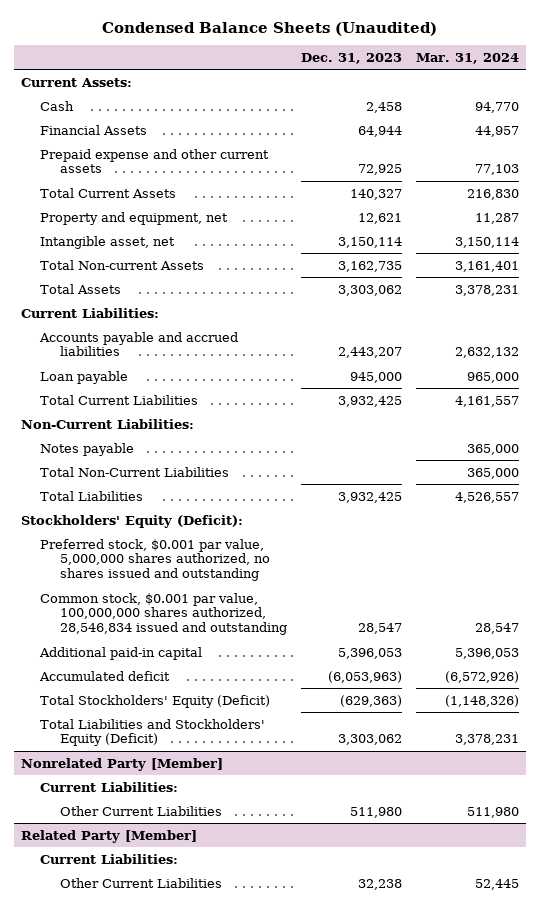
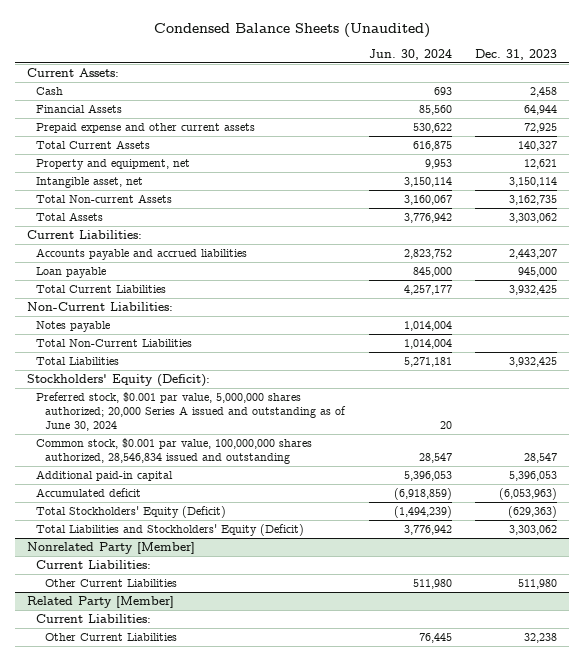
- | Dec. 31, 2023 | Mar. 31, 2024
+ | Jun. 30, 2024 | Dec. 31, 2023
- Preferred stock, $0.001 par value, 5,000,000 shares authorized, no shares issued and outstanding
+ Preferred stock, $0.001 par value, 5,000,000 shares authorized; 20,000 Series A issued and outstanding as of June 30, 2024 | 20 |

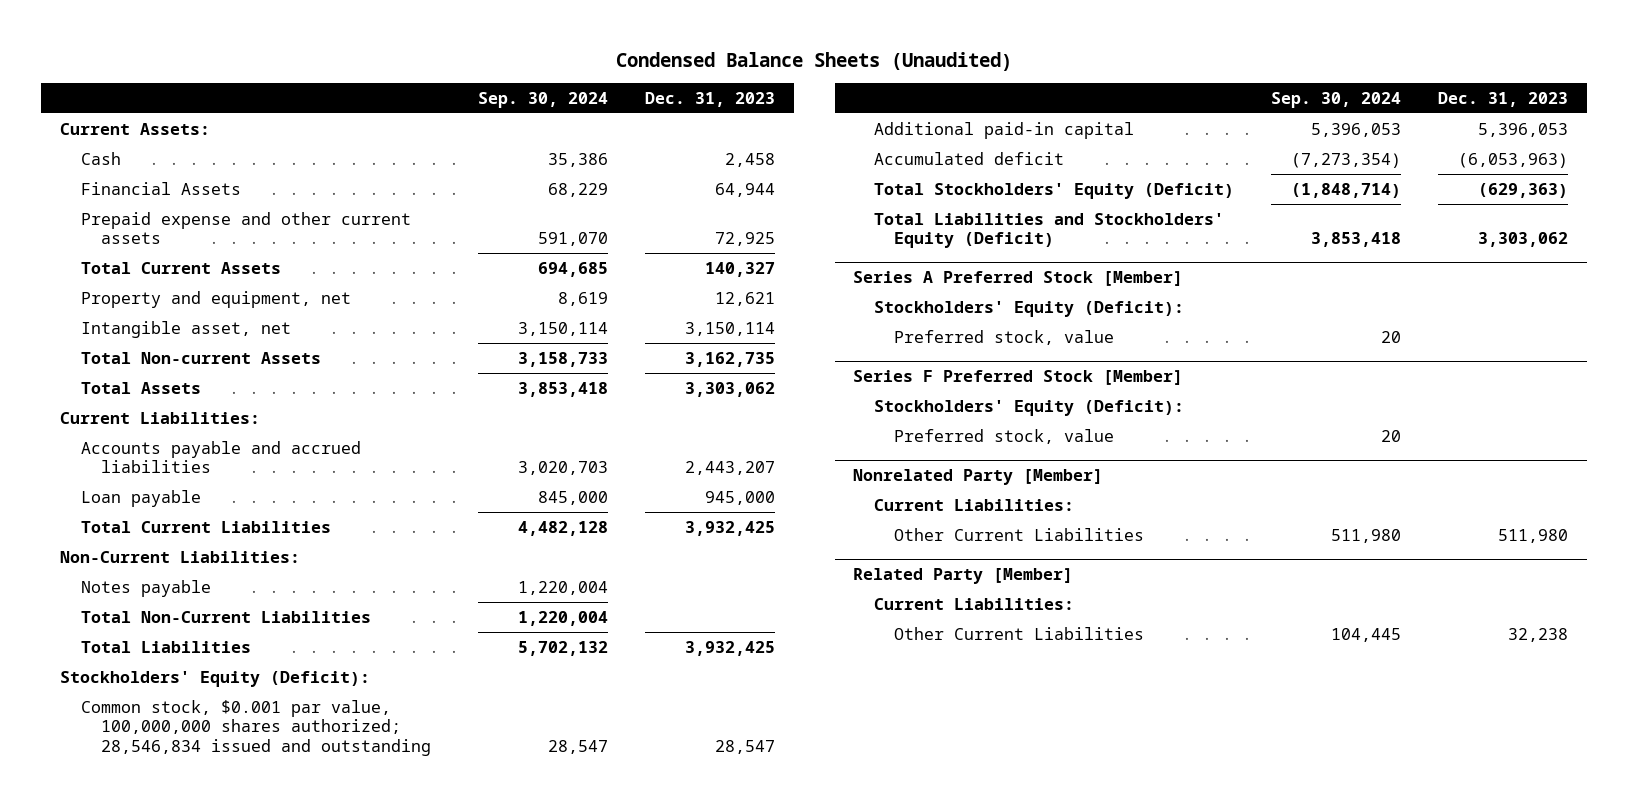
- | Jun. 30, 2024 | Dec. 31, 2023
+ | Sep. 30, 2024 | Dec. 31, 2023
- Preferred stock, $0.001 par value, 5,000,000 shares authorized; 20,000 Series A issued and outstanding as of June 30, 2024 | 20 |
- Common stock, $0.001 par value, 100,000,000 shares authorized, 28,546,834 issued and outstanding | 28,547 | 28,547
+ Common stock, $0.001 par value, 100,000,000 shares authorized; 28,546,834 issued and outstanding | 28,547 | 28,547
+ Series A Preferred Stock [Member]
+ Stockholders' Equity (Deficit):
+ Preferred stock, value | 20 |
+ Series F Preferred Stock [Member]
+ Stockholders' Equity (Deficit):
+ Preferred stock, value | 20 |

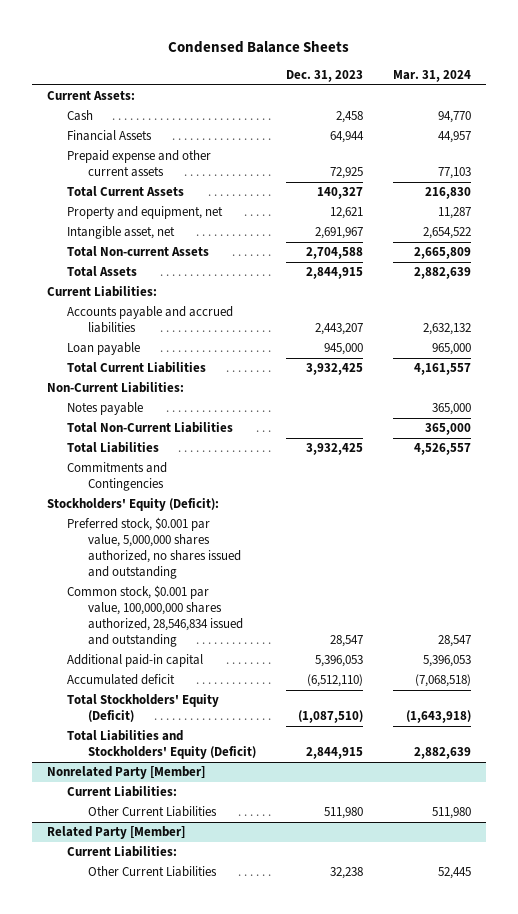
- Condensed Balance Sheets (Unaudited)
+ Condensed Balance Sheets
- | Sep. 30, 2024 | Dec. 31, 2023
+ | Dec. 31, 2023 | Mar. 31, 2024
- Intangible asset, net | 3,150,114 | 3,150,114
- Total Non-current Assets | 3,158,733 | 3,162,735
- Total Assets | 3,853,418 | 3,303,062
+ Intangible asset, net | 2,691,967 | 2,654,522
+ Total Non-current Assets | 2,704,588 | 2,665,809
+ Total Assets | 2,844,915 | 2,882,639
+ Commitments and Contingencies
- Common stock, $0.001 par value, 100,000,000 shares authorized; 28,546,834 issued and outstanding | 28,547 | 28,547
+ Preferred stock, $0.001 par value, 5,000,000 shares authorized, no shares issued and outstanding
+ Common stock, $0.001 par value, 100,000,000 shares authorized, 28,546,834 issued and outstanding | 28,547 | 28,547
- Accumulated deficit | (7,273,354) | (6,053,963)
- Total Stockholders' Equity (Deficit) | (1,848,714) | (629,363)
- Total Liabilities and Stockholders' Equity (Deficit) | 3,853,418 | 3,303,062
- Series A Preferred Stock [Member]
- Stockholders' Equity (Deficit):
- Preferred stock, value | 20 |
- Series F Preferred Stock [Member]
- Stockholders' Equity (Deficit):
- Preferred stock, value | 20 |
+ Accumulated deficit | (6,512,110) | (7,068,518)
+ Total Stockholders' Equity (Deficit) | (1,087,510) | (1,643,918)
+ Total Liabilities and Stockholders' Equity (Deficit) | 2,844,915 | 2,882,639

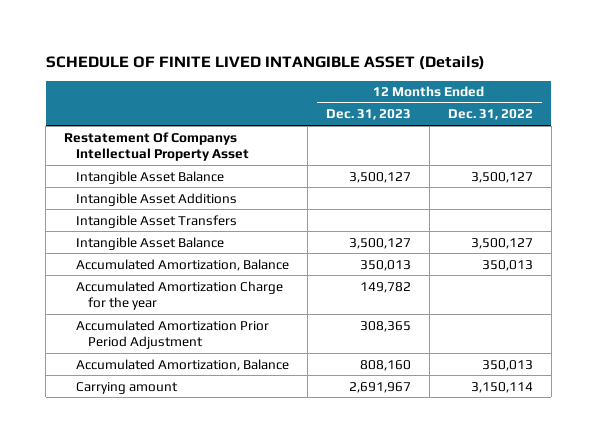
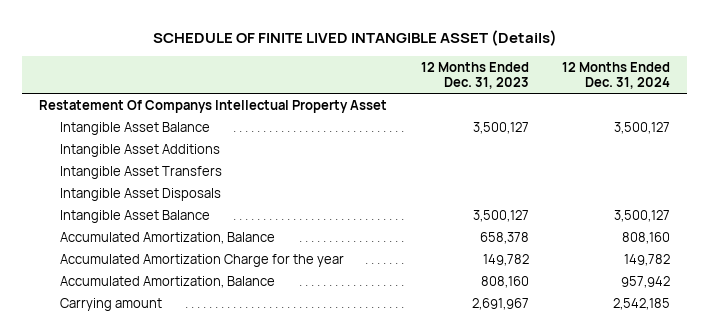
- | 12 Months Ended Dec. 31, 2023 | 12 Months Ended Dec. 31, 2022
+ | 12 Months Ended Dec. 31, 2023 | 12 Months Ended Dec. 31, 2024
+ Intangible Asset Disposals
- Accumulated Amortization, Balance | 350,013 | 350,013
+ Accumulated Amortization, Balance | 658,378 | 808,160
- Accumulated Amortization Prior Period Adjustment | 308,365 |

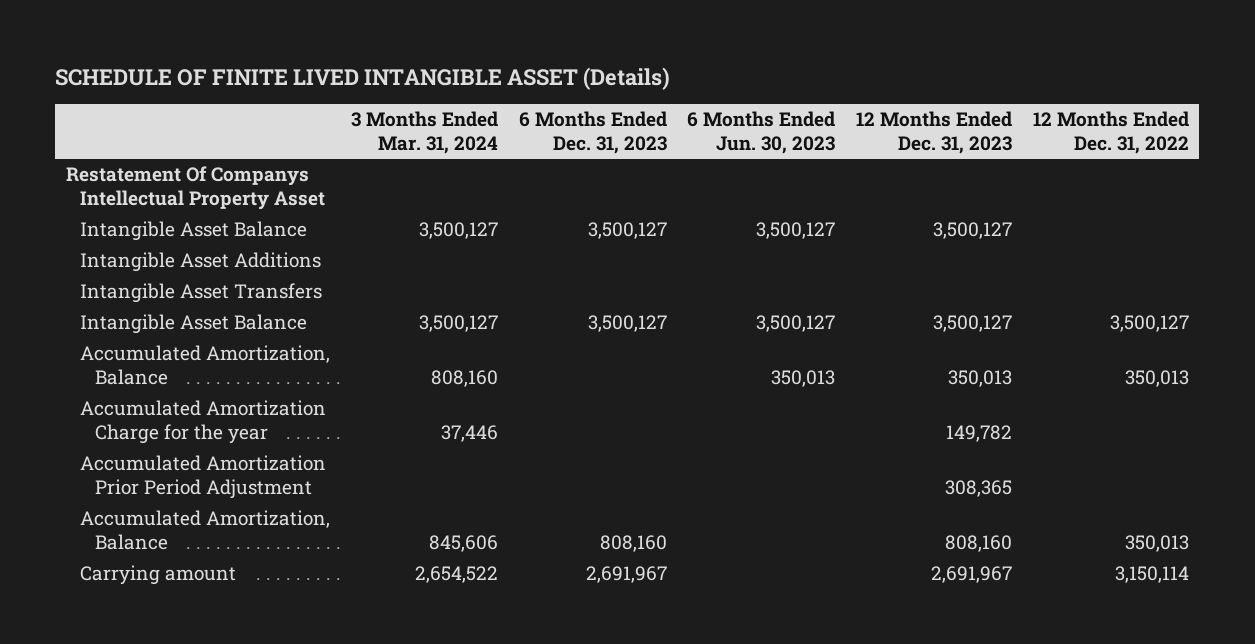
- | 12 Months Ended Dec. 31, 2023 | 12 Months Ended Dec. 31, 2024
+ | 3 Months Ended Mar. 31, 2024 | 6 Months Ended Dec. 31, 2023 | 6 Months Ended Jun. 30, 2023 | 12 Months Ended Dec. 31, 2023 | 12 Months Ended Dec. 31, 2022
- Intangible Asset Disposals
- Accumulated Amortization, Balance | 658,378 | 808,160
+ Accumulated Amortization, Balance | 808,160 | | 350,013 | 350,013 | 350,013
+ Accumulated Amortization Prior Period Adjustment | | | | 308,365 |

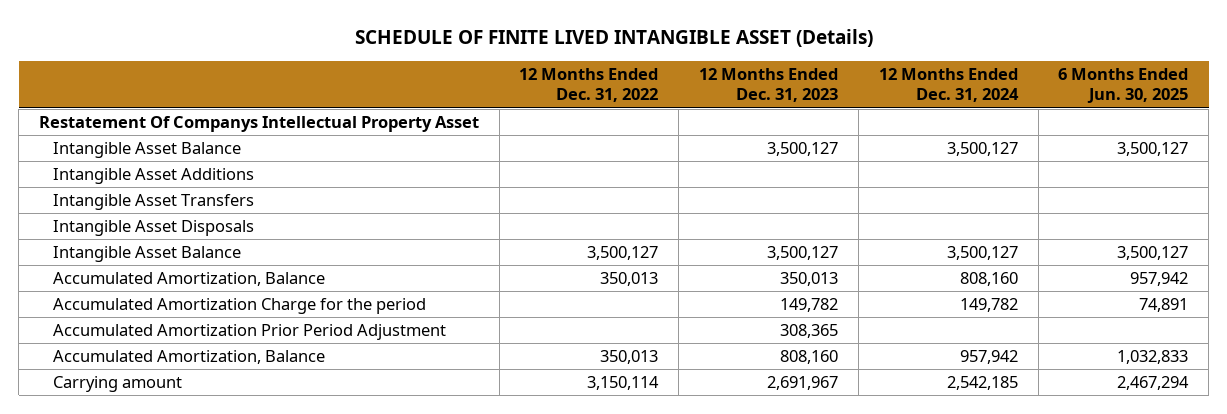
- | 3 Months Ended Mar. 31, 2024 | 6 Months Ended Dec. 31, 2023 | 6 Months Ended Jun. 30, 2023 | 12 Months Ended Dec. 31, 2023 | 12 Months Ended Dec. 31, 2022
+ | 12 Months Ended Dec. 31, 2022 | 12 Months Ended Dec. 31, 2023 | 12 Months Ended Dec. 31, 2024 | 6 Months Ended Jun. 30, 2025
+ Intangible Asset Disposals
- Accumulated Amortization Charge for the year | 37,446 | | | 149,782 |
+ Accumulated Amortization Charge for the period | | 149,782 | 149,782 | 74,891

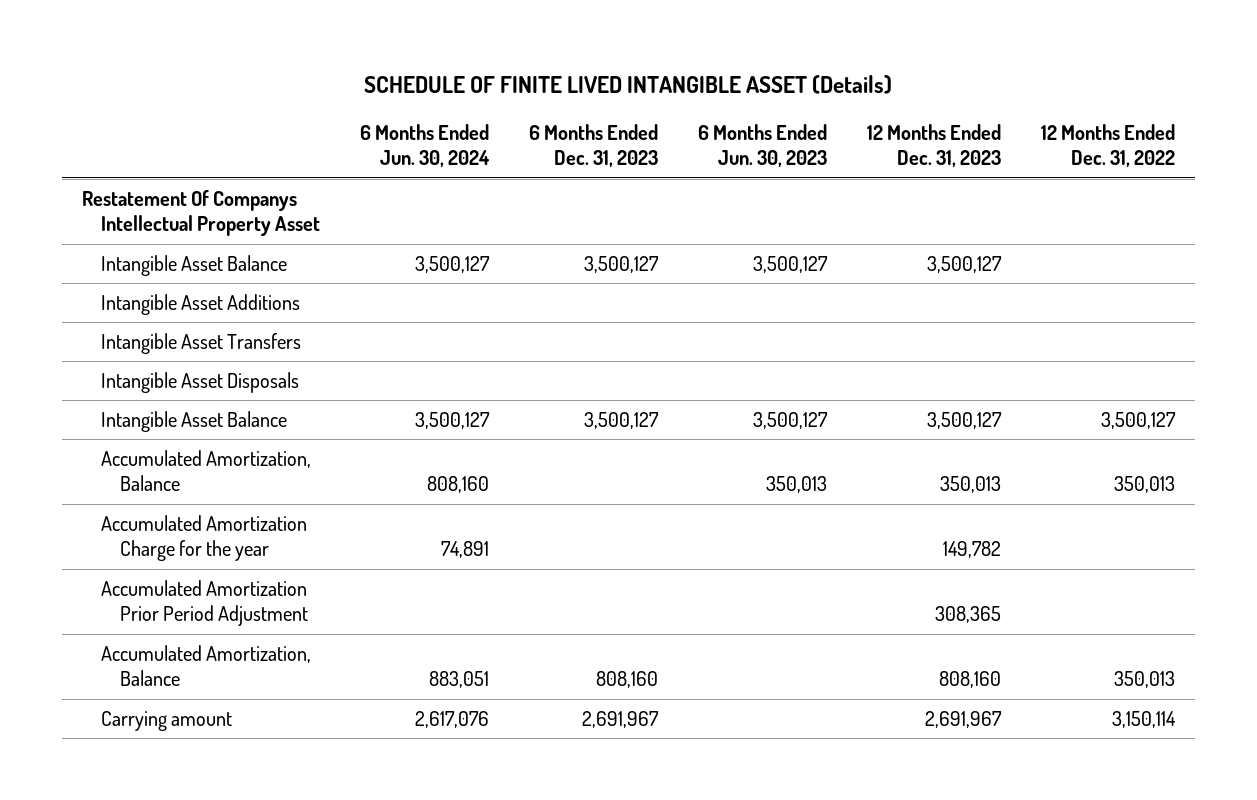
- | 12 Months Ended Dec. 31, 2022 | 12 Months Ended Dec. 31, 2023 | 12 Months Ended Dec. 31, 2024 | 6 Months Ended Jun. 30, 2025
+ | 6 Months Ended Jun. 30, 2024 | 6 Months Ended Dec. 31, 2023 | 6 Months Ended Jun. 30, 2023 | 12 Months Ended Dec. 31, 2023 | 12 Months Ended Dec. 31, 2022
- Accumulated Amortization Charge for the period | | 149,782 | 149,782 | 74,891
+ Accumulated Amortization Charge for the year | 74,891 | | | 149,782 |

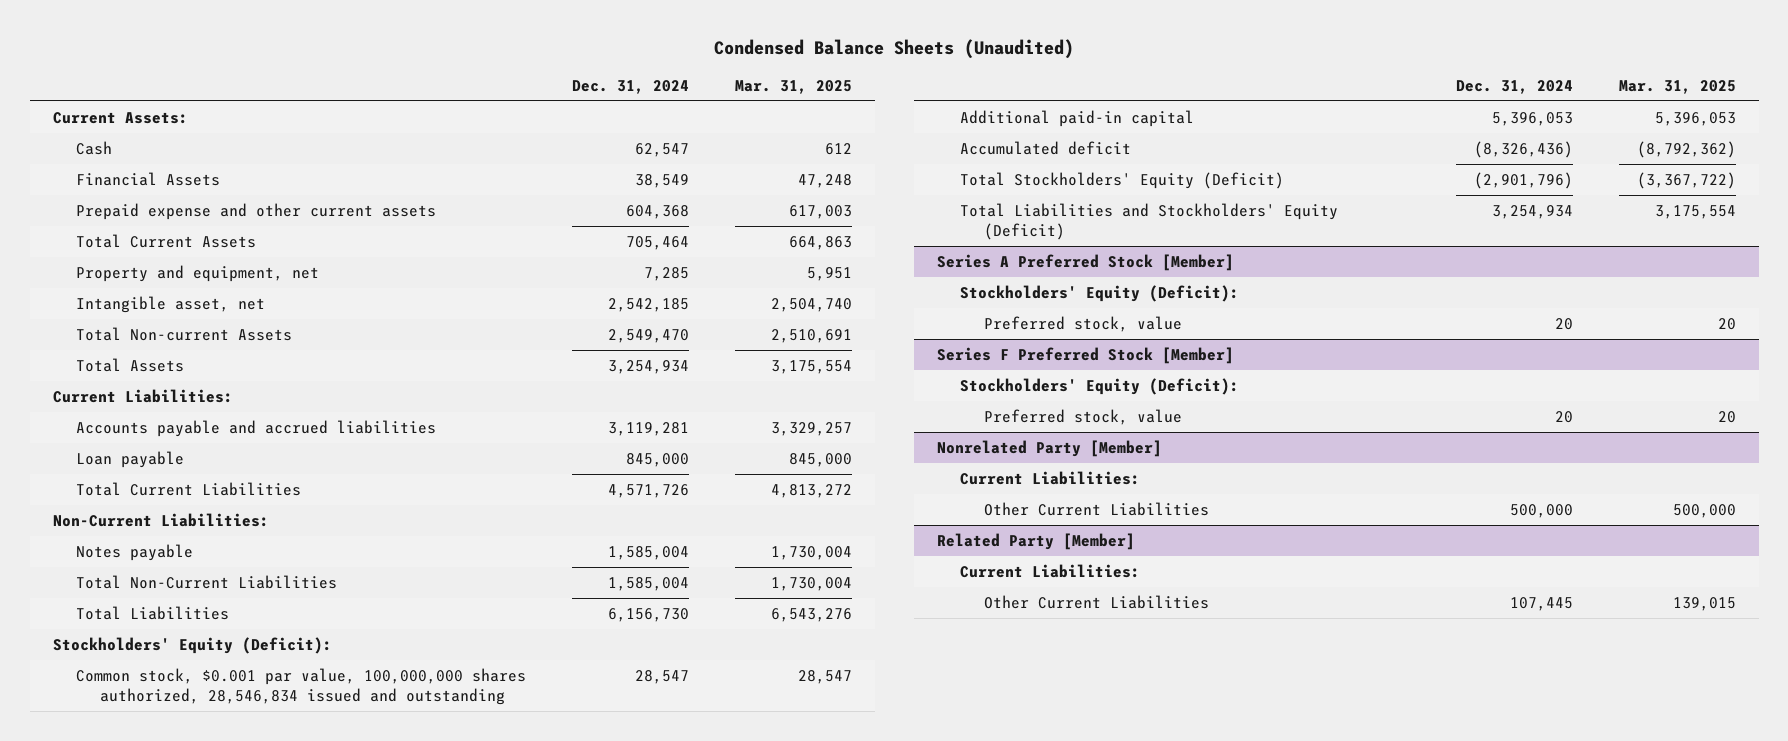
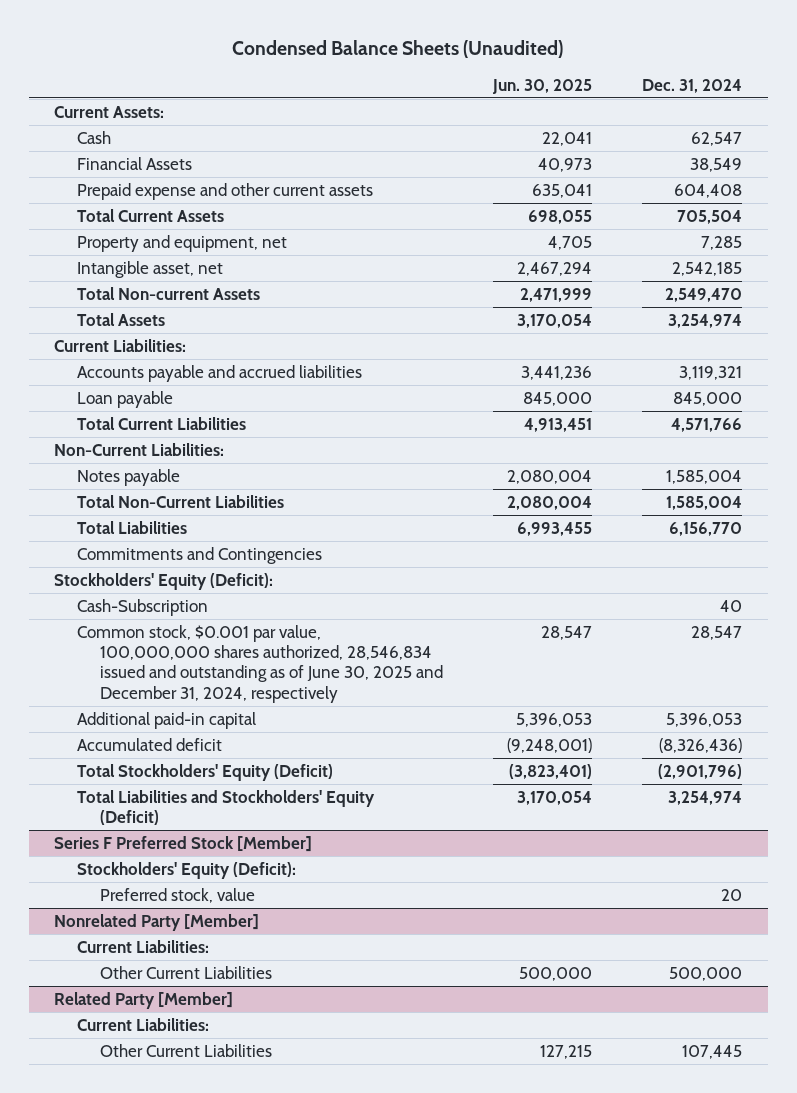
- | Dec. 31, 2024 | Mar. 31, 2025
+ | Jun. 30, 2025 | Dec. 31, 2024
- Prepaid expense and other current assets | 604,368 | 617,003
- Total Current Assets | 705,464 | 664,863
+ Prepaid expense and other current assets | 635,041 | 604,408
+ Total Current Assets | 698,055 | 705,504
- Total Assets | 3,254,934 | 3,175,554
+ Total Assets | 3,170,054 | 3,254,974
- Accounts payable and accrued liabilities | 3,119,281 | 3,329,257
+ Accounts payable and accrued liabilities | 3,441,236 | 3,119,321
- Total Current Liabilities | 4,571,726 | 4,813,272
+ Total Current Liabilities | 4,913,451 | 4,571,766
- Total Liabilities | 6,156,730 | 6,543,276
+ Total Liabilities | 6,993,455 | 6,156,770
+ Commitments and Contingencies
- Common stock, $0.001 par value, 100,000,000 shares authorized, 28,546,834 issued and outstanding | 28,547 | 28,547
+ Cash-Subscription | | 40
+ Common stock, $0.001 par value, 100,000,000 shares authorized, 28,546,834 issued and outstanding as of June 30, 2025 and December 31, 2024, respectively | 28,547 | 28,547
- Total Liabilities and Stockholders' Equity (Deficit) | 3,254,934 | 3,175,554
- Series A Preferred Stock [Member]
- Stockholders' Equity (Deficit):
- Preferred stock, value | 20 | 20
+ Total Liabilities and Stockholders' Equity (Deficit) | 3,170,054 | 3,254,974

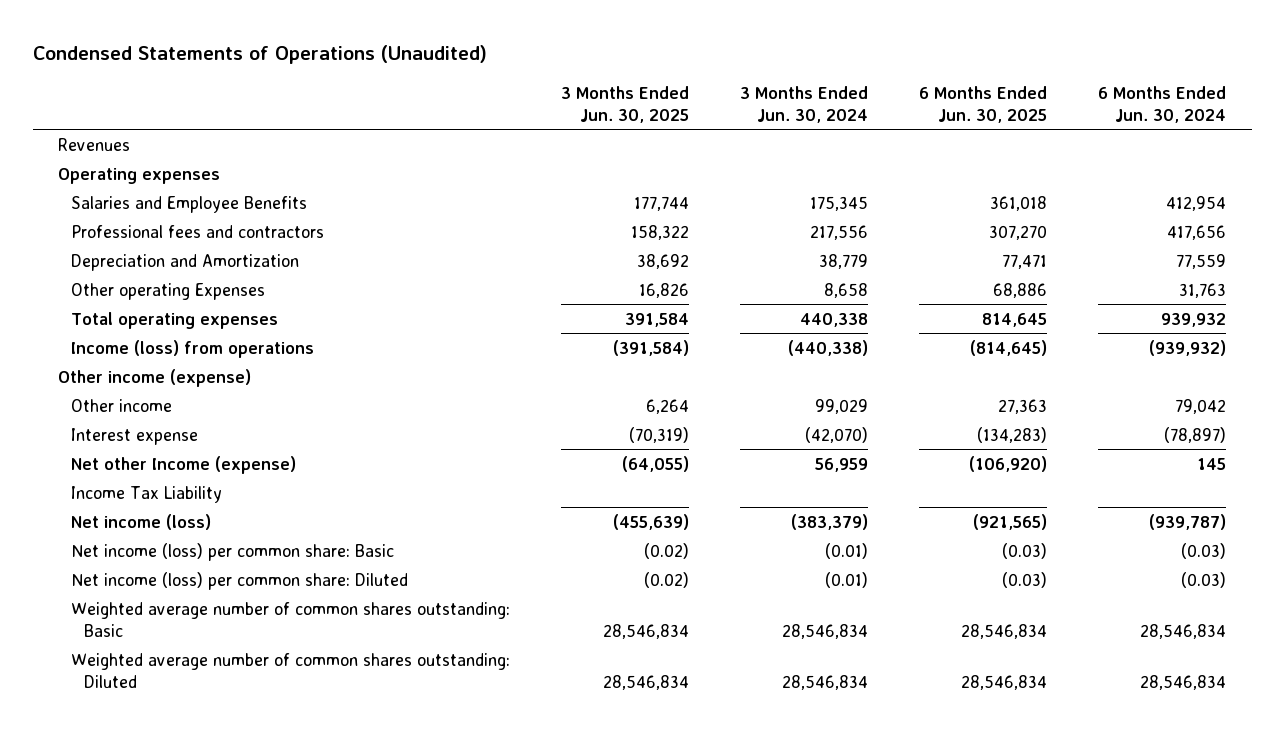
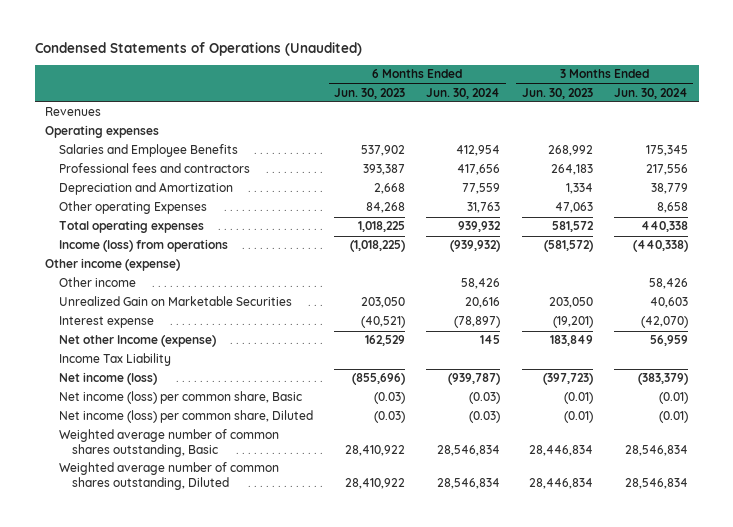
- | 3 Months Ended Jun. 30, 2025 | 3 Months Ended Jun. 30, 2024 | 6 Months Ended Jun. 30, 2025 | 6 Months Ended Jun. 30, 2024
+ | 6 Months Ended Jun. 30, 2023 | 6 Months Ended Jun. 30, 2024 | 3 Months Ended Jun. 30, 2023 | 3 Months Ended Jun. 30, 2024
- Other income | 6,264 | 99,029 | 27,363 | 79,042
+ Other income | | 58,426 | | 58,426
+ Unrealized Gain on Marketable Securities | 203,050 | 20,616 | 203,050 | 40,603
- Net income (loss) per common share: Basic | (0.02) | (0.01) | (0.03) | (0.03)
- Net income (loss) per common share: Diluted | (0.02) | (0.01) | (0.03) | (0.03)
- Weighted average number of common shares outstanding: Basic | 28,546,834 | 28,546,834 | 28,546,834 | 28,546,834
- Weighted average number of common shares outstanding: Diluted | 28,546,834 | 28,546,834 | 28,546,834 | 28,546,834
+ Net income (loss) per common share, Basic | (0.03) | (0.03) | (0.01) | (0.01)
+ Net income (loss) per common share, Diluted | (0.03) | (0.03) | (0.01) | (0.01)
+ Weighted average number of common shares outstanding, Basic | 28,410,922 | 28,546,834 | 28,446,834 | 28,546,834
+ Weighted average number of common shares outstanding, Diluted | 28,410,922 | 28,546,834 | 28,446,834 | 28,546,834

